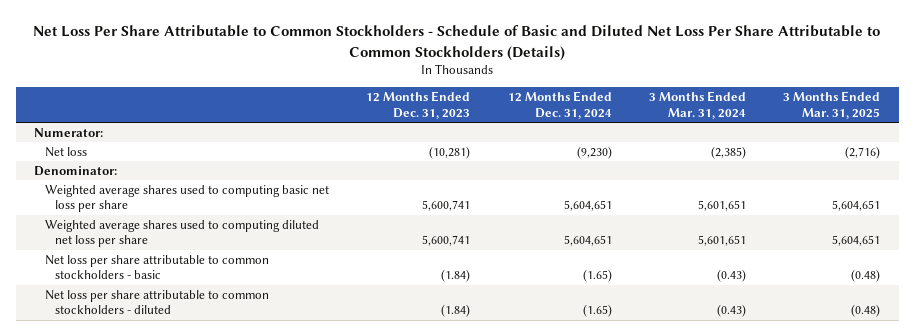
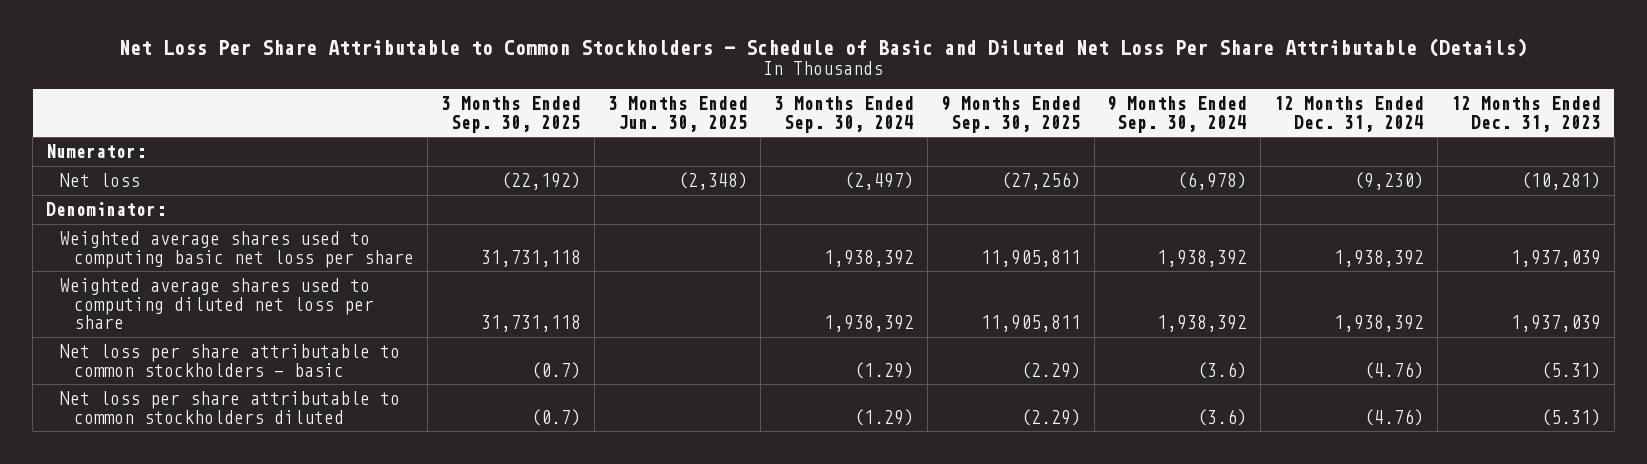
- Net Loss Per Share Attributable to Common Stockholders - Schedule of Basic and Diluted Net Loss Per Share Attributable to Common Stockholders (Details)
+ Net Loss Per Share Attributable to Common Stockholders - Schedule of Basic and Diluted Net Loss Per Share Attributable (Details)
- | 12 Months Ended Dec. 31, 2023 | 12 Months Ended Dec. 31, 2024 | 3 Months Ended Mar. 31, 2024 | 3 Months Ended Mar. 31, 2025
+ | 3 Months Ended Sep. 30, 2025 | 3 Months Ended Jun. 30, 2025 | 3 Months Ended Sep. 30, 2024 | 9 Months Ended Sep. 30, 2025 | 9 Months Ended Sep. 30, 2024 | 12 Months Ended Dec. 31, 2024 | 12 Months Ended Dec. 31, 2023
- Weighted average shares used to computing basic net loss per share | 5,600,741 | 5,604,651 | 5,601,651 | 5,604,651
- Weighted average shares used to computing diluted net loss per share | 5,600,741 | 5,604,651 | 5,601,651 | 5,604,651
- Net loss per share attributable to common stockholders - basic | (1.84) | (1.65) | (0.43) | (0.48)
- Net loss per share attributable to common stockholders - diluted | (1.84) | (1.65) | (0.43) | (0.48)
+ Weighted average shares used to computing basic net loss per share | 31,731,118 | | 1,938,392 | 11,905,811 | 1,938,392 | 1,938,392 | 1,937,039
+ Weighted average shares used to computing diluted net loss per share | 31,731,118 | | 1,938,392 | 11,905,811 | 1,938,392 | 1,938,392 | 1,937,039
+ Net loss per share attributable to common stockholders - basic | (0.7) | | (1.29) | (2.29) | (3.6) | (4.76) | (5.31)
+ Net loss per share attributable to common stockholders diluted | (0.7) | | (1.29) | (2.29) | (3.6) | (4.76) | (5.31)

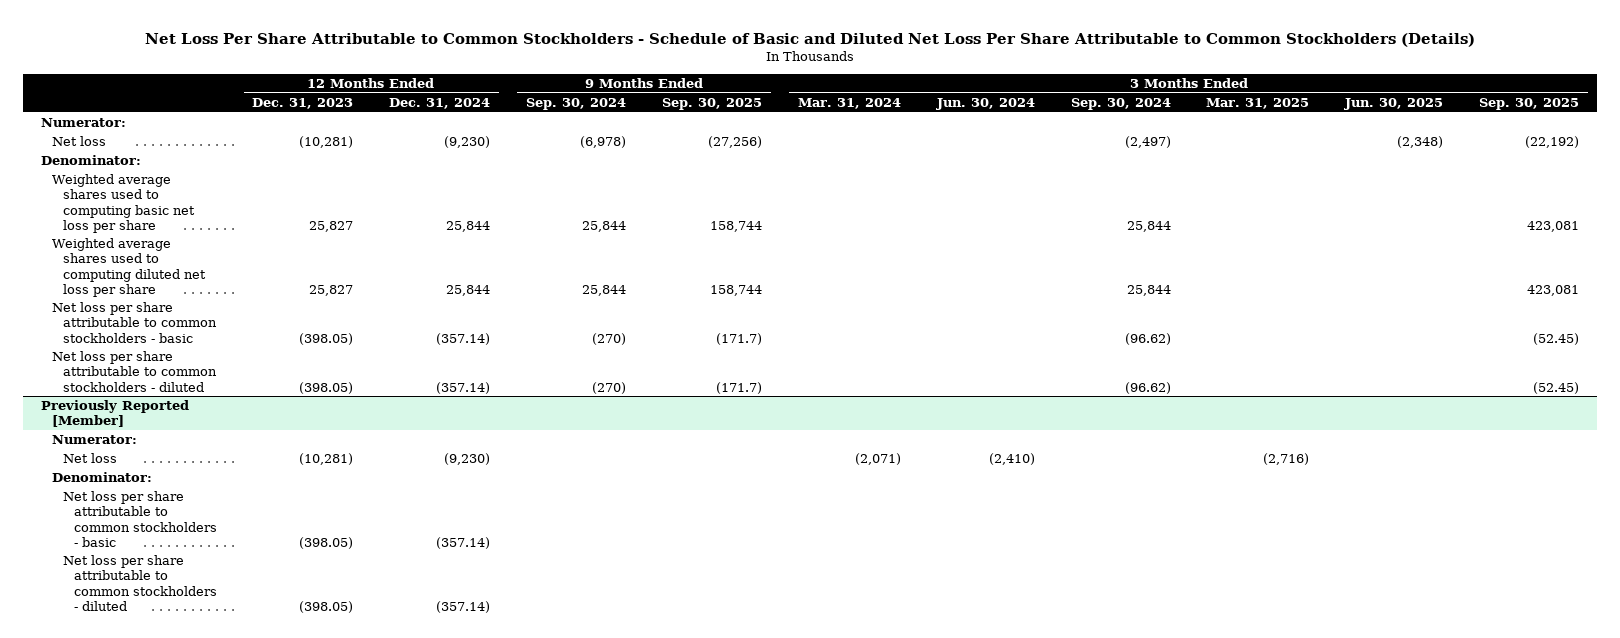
- Net Loss Per Share Attributable to Common Stockholders - Schedule of Basic and Diluted Net Loss Per Share Attributable (Details)
+ Net Loss Per Share Attributable to Common Stockholders - Schedule of Basic and Diluted Net Loss Per Share Attributable to Common Stockholders (Details)
- | 3 Months Ended Sep. 30, 2025 | 3 Months Ended Jun. 30, 2025 | 3 Months Ended Sep. 30, 2024 | 9 Months Ended Sep. 30, 2025 | 9 Months Ended Sep. 30, 2024 | 12 Months Ended Dec. 31, 2024 | 12 Months Ended Dec. 31, 2023
+ | 12 Months Ended Dec. 31, 2023 | 12 Months Ended Dec. 31, 2024 | 9 Months Ended Sep. 30, 2024 | 9 Months Ended Sep. 30, 2025 | 3 Months Ended Mar. 31, 2024 | 3 Months Ended Jun. 30, 2024 | 3 Months Ended Sep. 30, 2024 | 3 Months Ended Mar. 31, 2025 | 3 Months Ended Jun. 30, 2025 | 3 Months Ended Sep. 30, 2025
- Weighted average shares used to computing basic net loss per share | 31,731,118 | | 1,938,392 | 11,905,811 | 1,938,392 | 1,938,392 | 1,937,039
- Weighted average shares used to computing diluted net loss per share | 31,731,118 | | 1,938,392 | 11,905,811 | 1,938,392 | 1,938,392 | 1,937,039
- Net loss per share attributable to common stockholders - basic | (0.7) | | (1.29) | (2.29) | (3.6) | (4.76) | (5.31)
- Net loss per share attributable to common stockholders diluted | (0.7) | | (1.29) | (2.29) | (3.6) | (4.76) | (5.31)
+ Weighted average shares used to computing basic net loss per share | 25,827 | 25,844 | 25,844 | 158,744 | | | 25,844 | | | 423,081
+ Weighted average shares used to computing diluted net loss per share | 25,827 | 25,844 | 25,844 | 158,744 | | | 25,844 | | | 423,081
+ Net loss per share attributable to common stockholders - basic | (398.05) | (357.14) | (270) | (171.7) | | | (96.62) | | | (52.45)
+ Net loss per share attributable to common stockholders - diluted | (398.05) | (357.14) | (270) | (171.7) | | | (96.62) | | | (52.45)
+ Previously Reported [Member]
+ Numerator:
+ Net loss | (10,281) | (9,230) | | | (2,071) | (2,410) | | (2,716) | |
+ Denominator:
+ Net loss per share attributable to common stockholders - basic | (398.05) | (357.14) | | | | | | | |
+ Net loss per share attributable to common stockholders - diluted | (398.05) | (357.14) | | | | | | | |

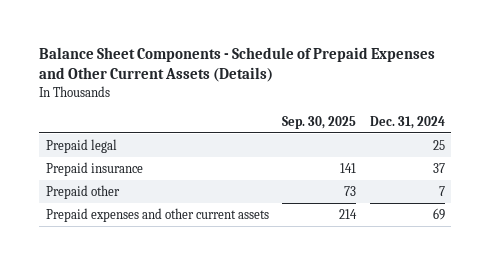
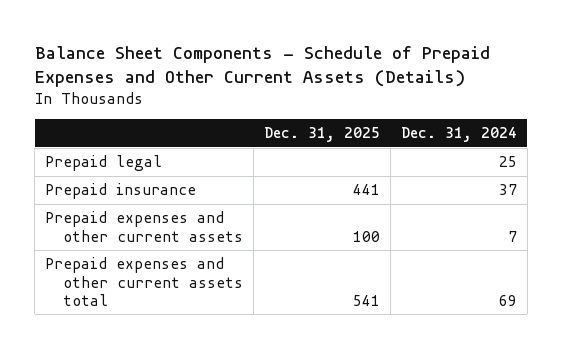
- | Sep. 30, 2025 | Dec. 31, 2024
+ | Dec. 31, 2025 | Dec. 31, 2024
- Prepaid other | 73 | 7
- Prepaid expenses and other current assets | 214 | 69
+ Prepaid expenses and other current assets | 100 | 7
+ Prepaid expenses and other current assets total | 541 | 69

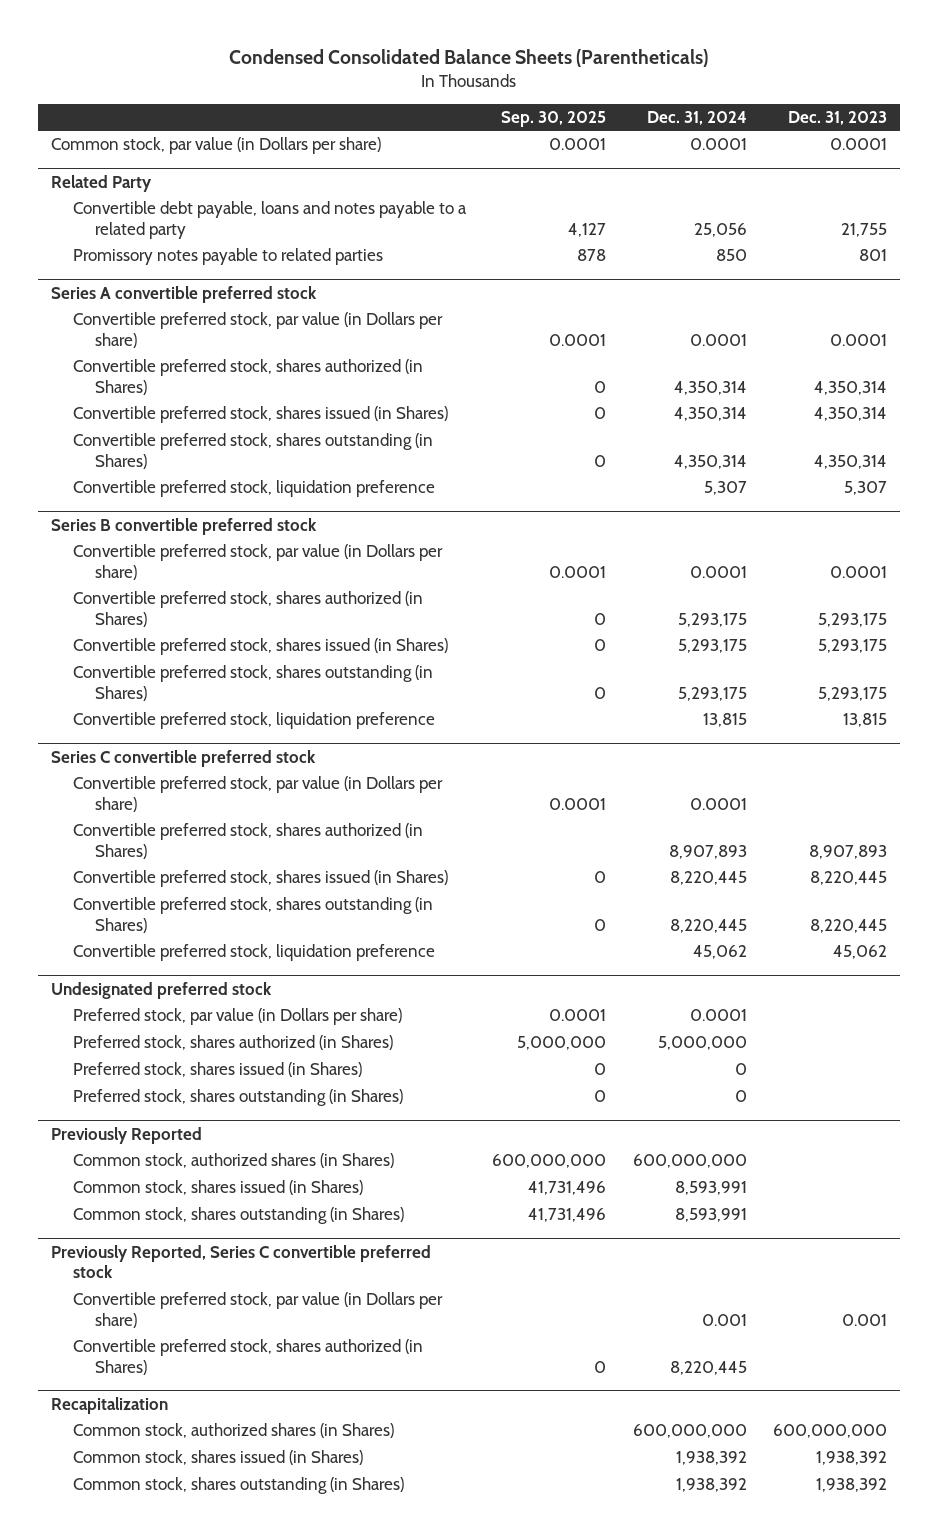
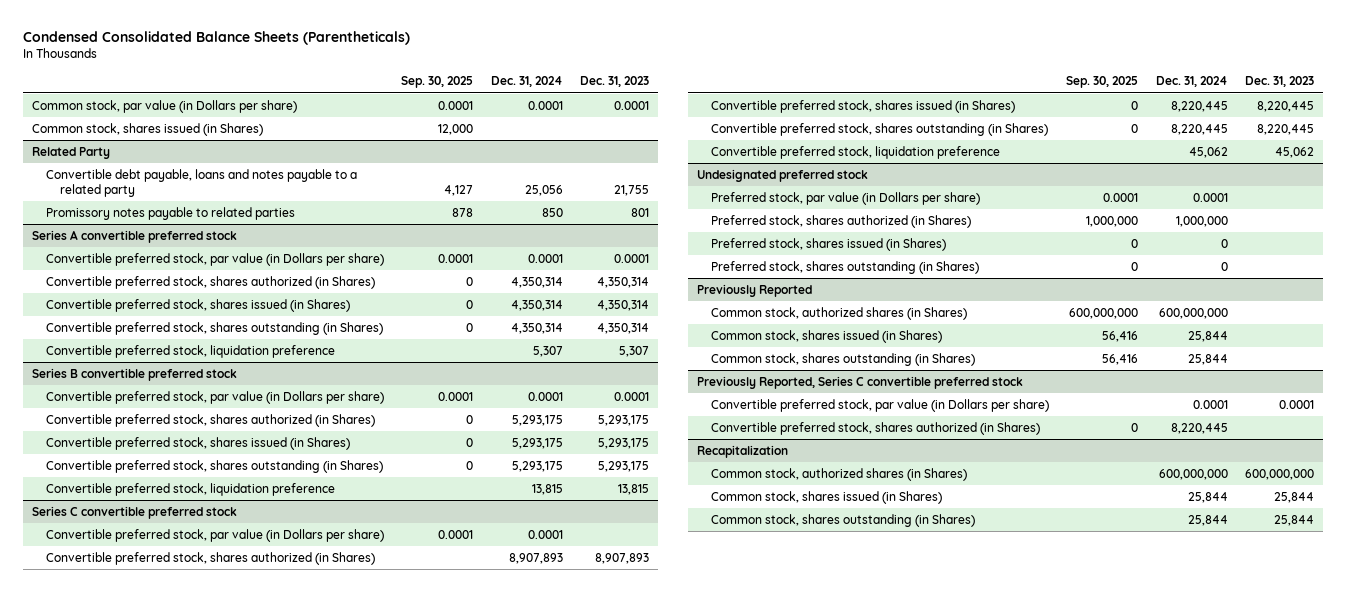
+ Common stock, shares issued (in Shares) | 12,000 | |
@ Undesignated preferred stock
- Preferred stock, shares authorized (in Shares) | 5,000,000 | 5,000,000 |
+ Preferred stock, shares authorized (in Shares) | 1,000,000 | 1,000,000 |
@ Previously Reported
- Common stock, shares issued (in Shares) | 41,731,496 | 8,593,991 |
- Common stock, shares outstanding (in Shares) | 41,731,496 | 8,593,991 |
+ Common stock, shares issued (in Shares) | 56,416 | 25,844 |
+ Common stock, shares outstanding (in Shares) | 56,416 | 25,844 |
@ Previously Reported, Series C convertible preferred stock
- Convertible preferred stock, par value (in Dollars per share) | | 0.001 | 0.001
+ Convertible preferred stock, par value (in Dollars per share) | | 0.0001 | 0.0001
@ Recapitalization
- Common stock, shares issued (in Shares) | | 1,938,392 | 1,938,392
- Common stock, shares outstanding (in Shares) | | 1,938,392 | 1,938,392
+ Common stock, shares issued (in Shares) | | 25,844 | 25,844
+ Common stock, shares outstanding (in Shares) | | 25,844 | 25,844

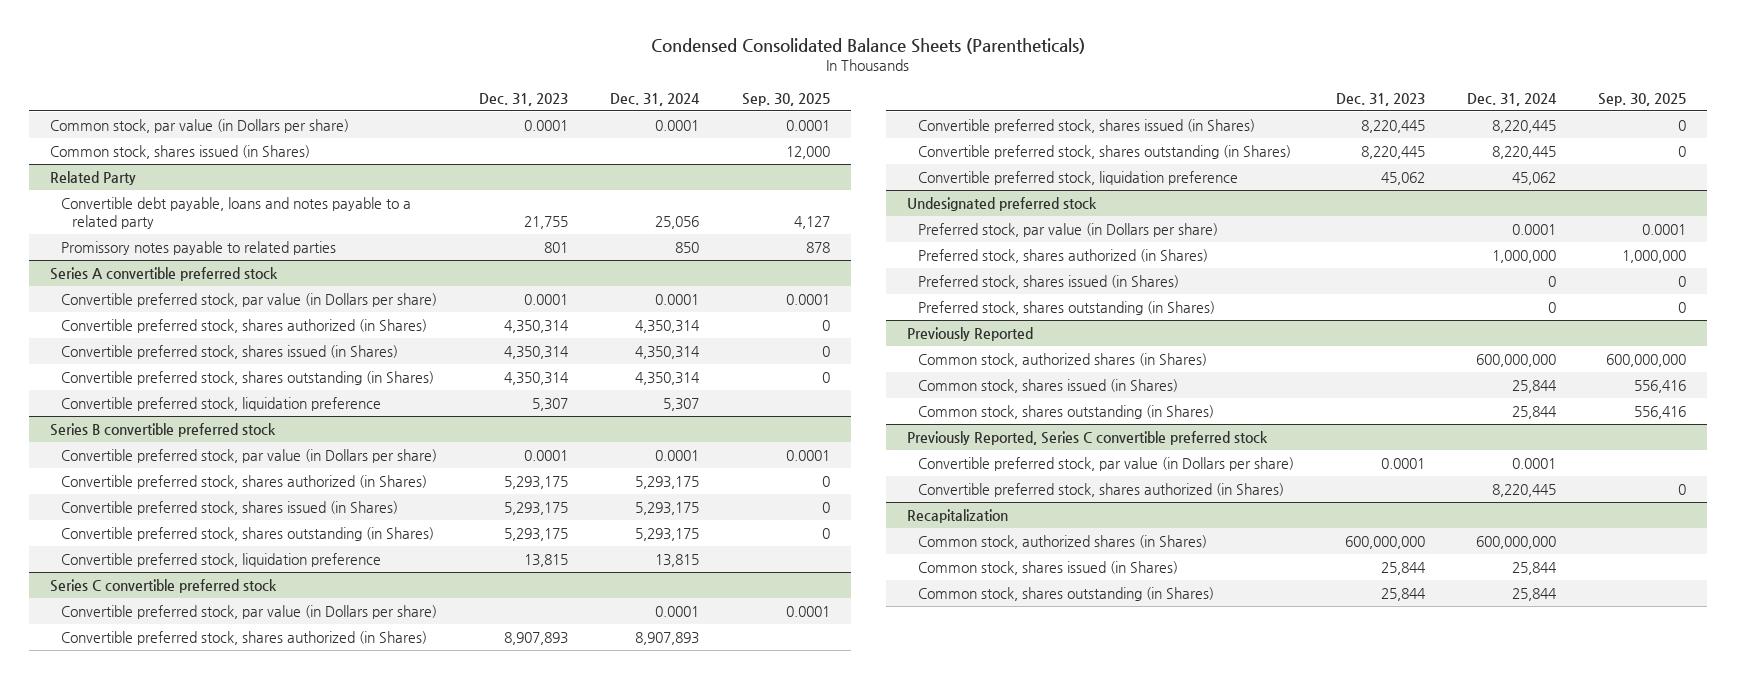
- | Sep. 30, 2025 | Dec. 31, 2024 | Dec. 31, 2023
+ | Dec. 31, 2023 | Dec. 31, 2024 | Sep. 30, 2025
@ Previously Reported
- Common stock, shares issued (in Shares) | 56,416 | 25,844 |
- Common stock, shares outstanding (in Shares) | 56,416 | 25,844 |
+ Common stock, shares issued (in Shares) | | 25,844 | 556,416
+ Common stock, shares outstanding (in Shares) | | 25,844 | 556,416

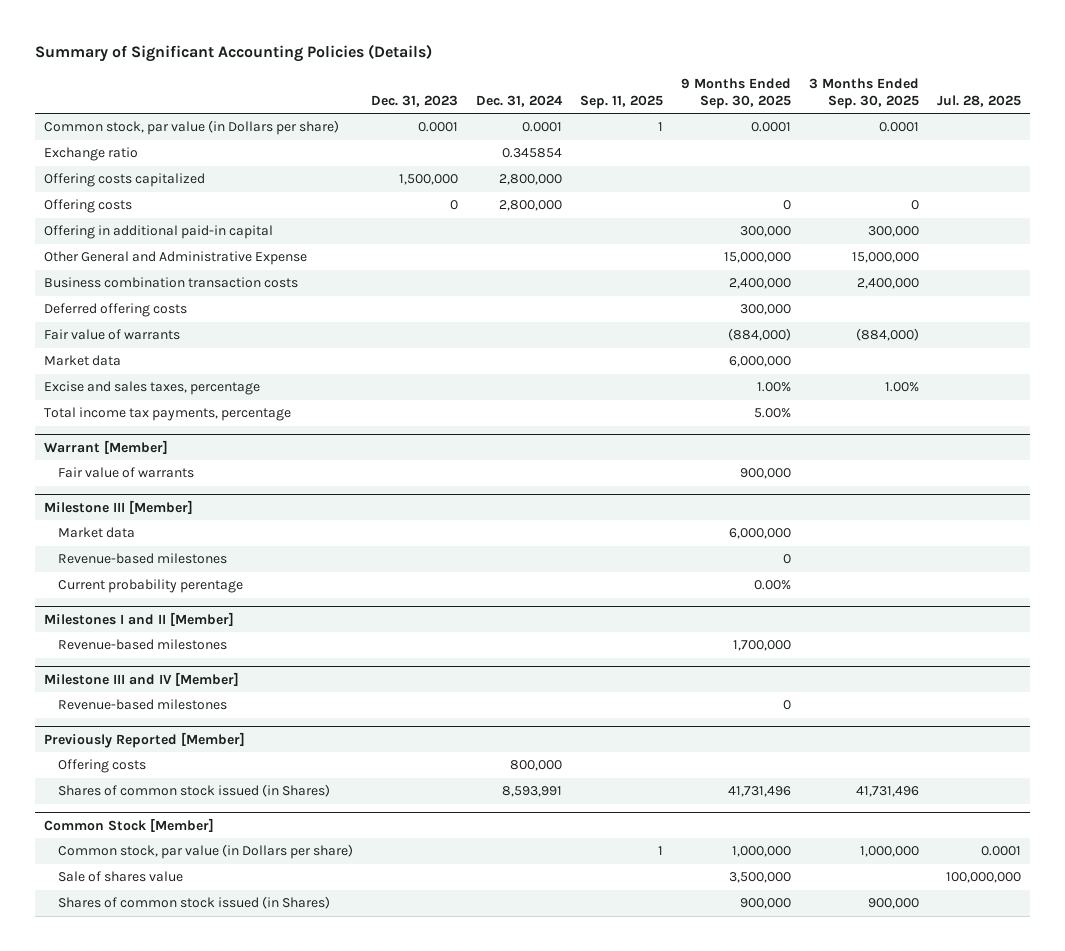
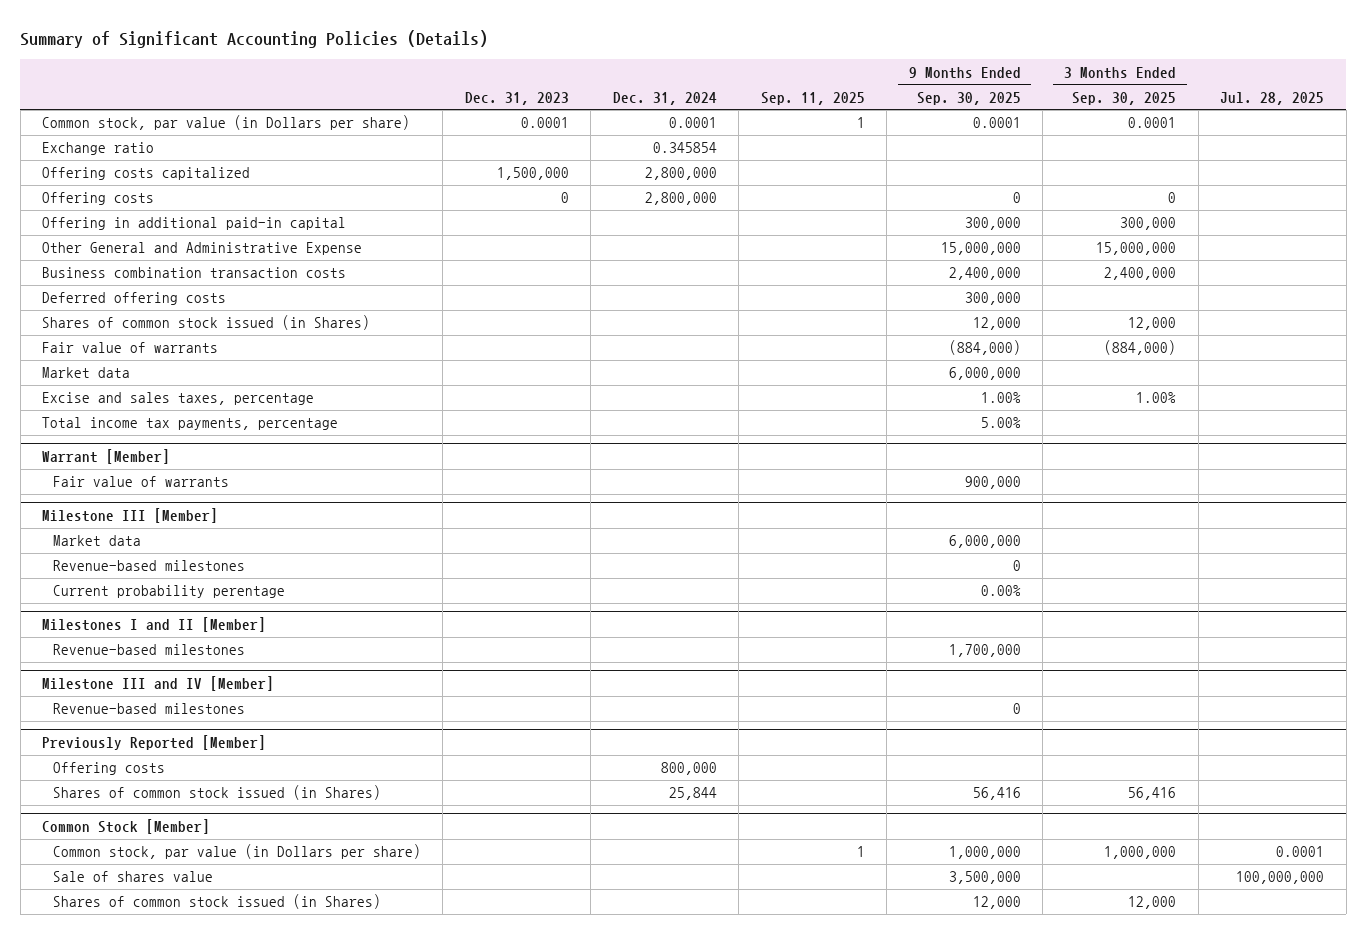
+ Shares of common stock issued (in Shares) | | | | 12,000 | 12,000 |
@ Previously Reported [Member]
- Shares of common stock issued (in Shares) | | 8,593,991 | | 41,731,496 | 41,731,496 |
+ Shares of common stock issued (in Shares) | | 25,844 | | 56,416 | 56,416 |
@ Common Stock [Member]
- Shares of common stock issued (in Shares) | | | | 900,000 | 900,000 |
+ Shares of common stock issued (in Shares) | | | | 12,000 | 12,000 |

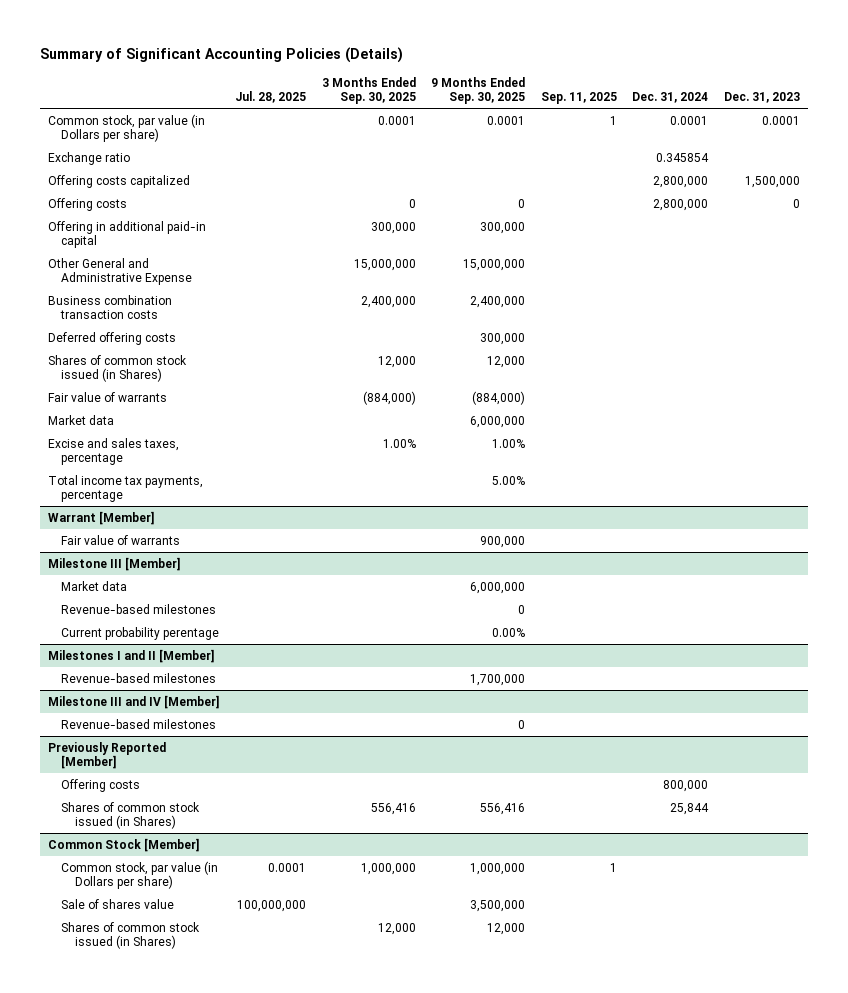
- | Dec. 31, 2023 | Dec. 31, 2024 | Sep. 11, 2025 | 9 Months Ended Sep. 30, 2025 | 3 Months Ended Sep. 30, 2025 | Jul. 28, 2025
+ | Jul. 28, 2025 | 3 Months Ended Sep. 30, 2025 | 9 Months Ended Sep. 30, 2025 | Sep. 11, 2025 | Dec. 31, 2024 | Dec. 31, 2023
@ Previously Reported [Member]
- Shares of common stock issued (in Shares) | | 25,844 | | 56,416 | 56,416 |
+ Shares of common stock issued (in Shares) | | 556,416 | 556,416 | | 25,844 |

